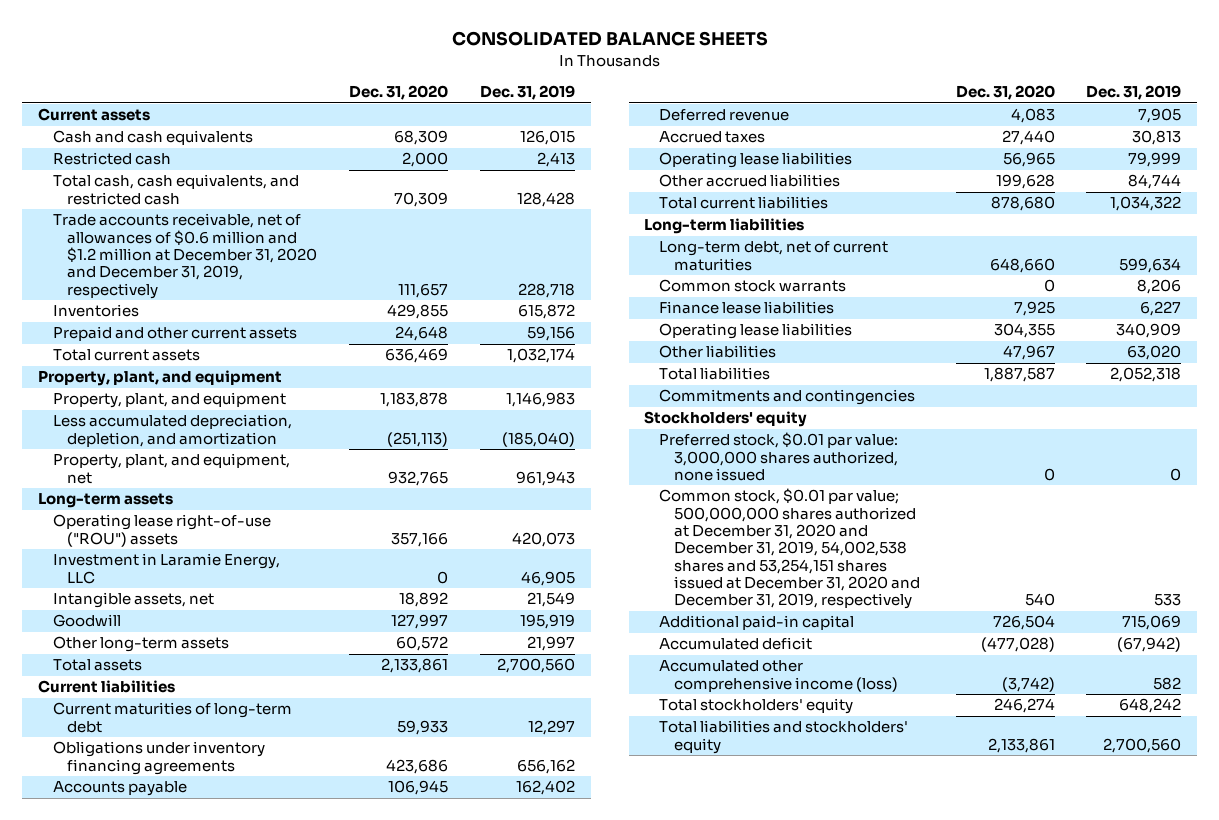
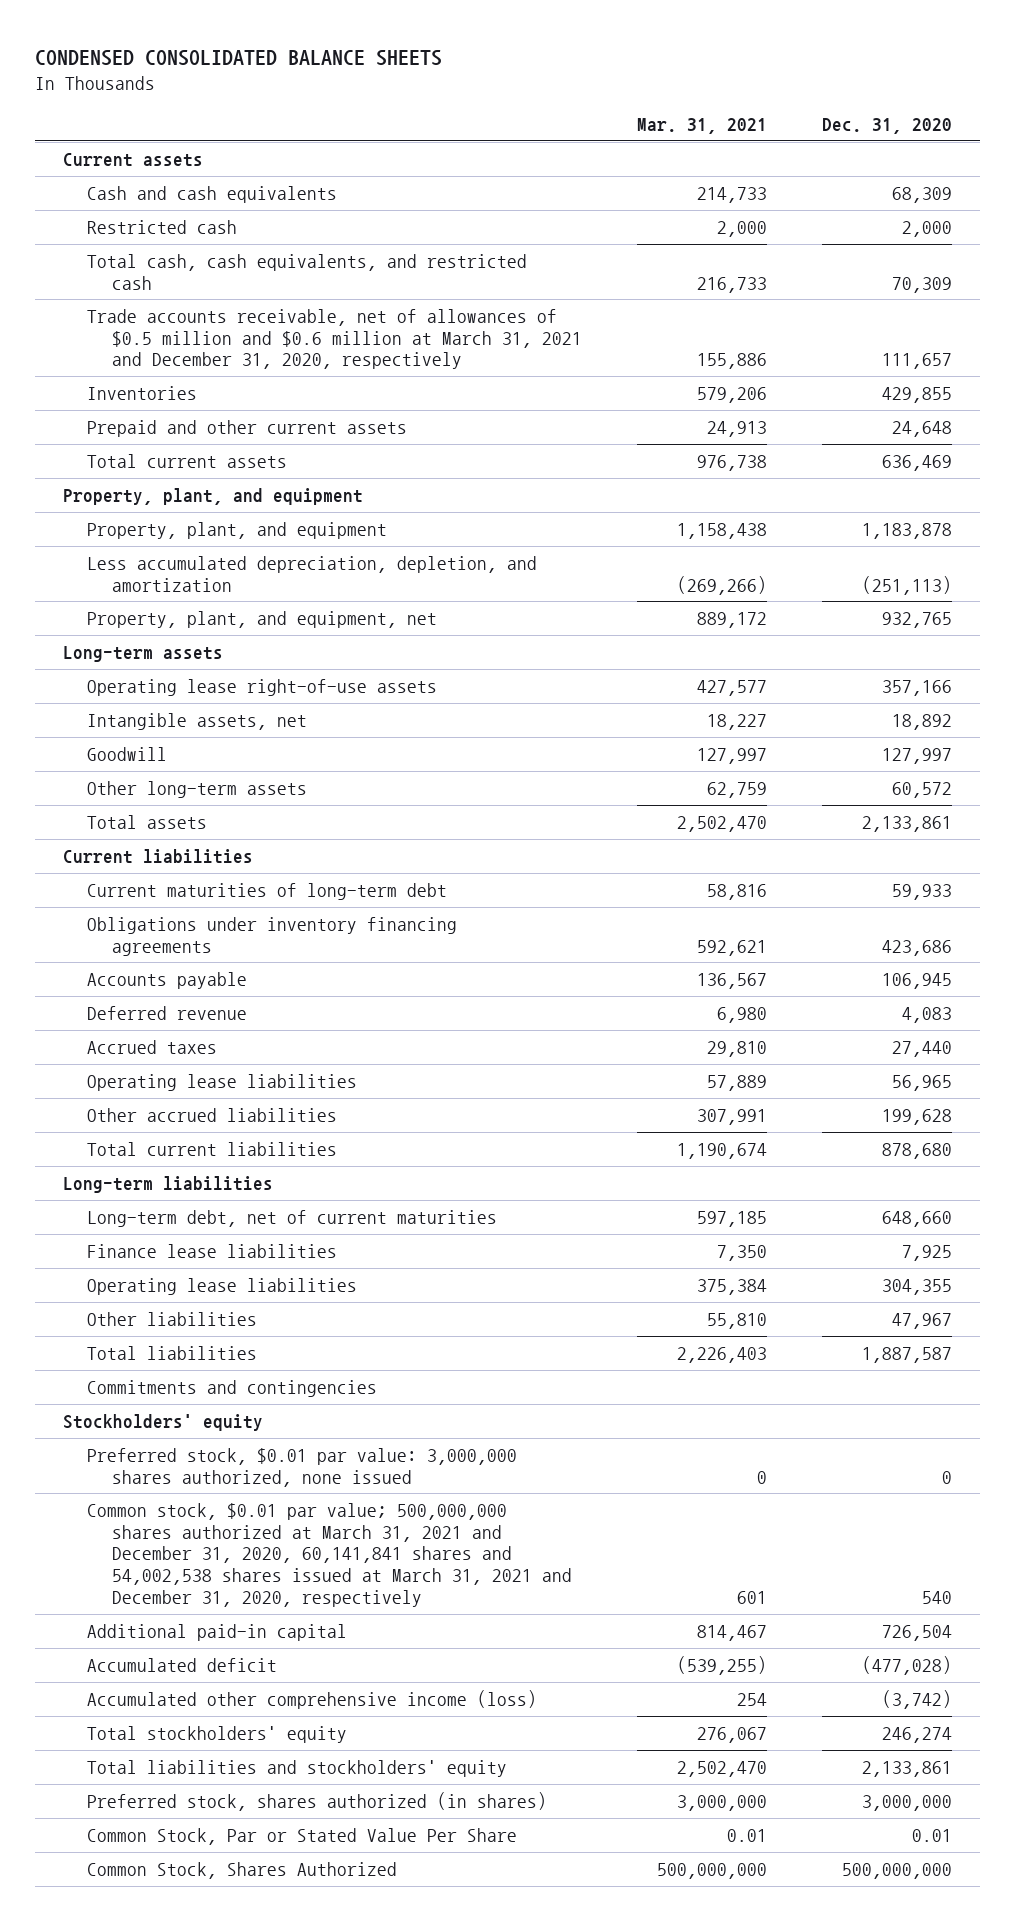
- CONSOLIDATED BALANCE SHEETS
+ CONDENSED CONSOLIDATED BALANCE SHEETS
- | Dec. 31, 2020 | Dec. 31, 2019
+ | Mar. 31, 2021 | Dec. 31, 2020
- Trade accounts receivable, net of allowances of $0.6 million and $1.2 million at December 31, 2020 and December 31, 2019, respectively | 111,657 | 228,718
+ Trade accounts receivable, net of allowances of $0.5 million and $0.6 million at March 31, 2021 and December 31, 2020, respectively | 155,886 | 111,657
- Operating lease right-of-use ("ROU") assets | 357,166 | 420,073
- Investment in Laramie Energy, LLC | 0 | 46,905
+ Operating lease right-of-use assets | 427,577 | 357,166
- Common stock warrants | 0 | 8,206
- Common stock, $0.01 par value; 500,000,000 shares authorized at December 31, 2020 and December 31, 2019, 54,002,538 shares and 53,254,151 shares issued at December 31, 2020 and December 31, 2019, respectively | 540 | 533
+ Common stock, $0.01 par value; 500,000,000 shares authorized at March 31, 2021 and December 31, 2020, 60,141,841 shares and 54,002,538 shares issued at March 31, 2021 and December 31, 2020, respectively | 601 | 540
+ Preferred stock, shares authorized (in shares) | 3,000,000 | 3,000,000
+ Common Stock, Par or Stated Value Per Share | 0.01 | 0.01
+ Common Stock, Shares Authorized | 500,000,000 | 500,000,000

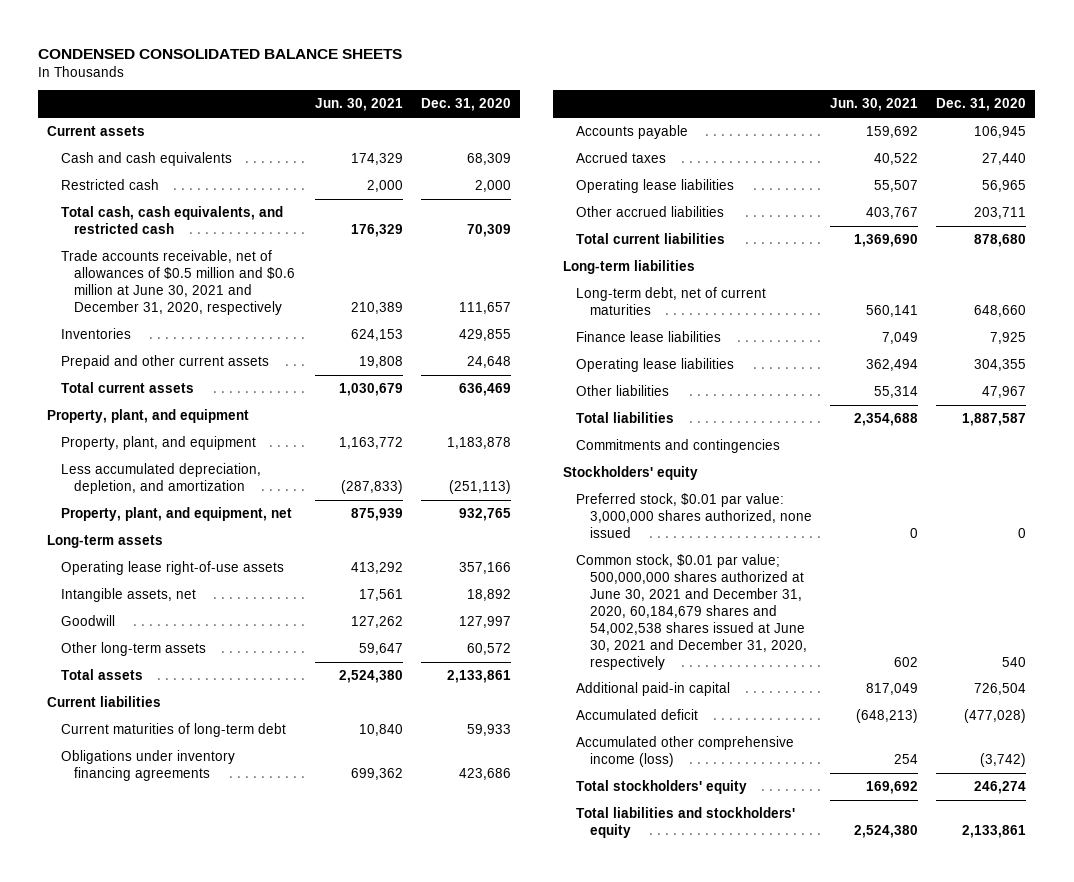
- | Mar. 31, 2021 | Dec. 31, 2020
+ | Jun. 30, 2021 | Dec. 31, 2020
- Trade accounts receivable, net of allowances of $0.5 million and $0.6 million at March 31, 2021 and December 31, 2020, respectively | 155,886 | 111,657
+ Trade accounts receivable, net of allowances of $0.5 million and $0.6 million at June 30, 2021 and December 31, 2020, respectively | 210,389 | 111,657
- Deferred revenue | 6,980 | 4,083
- Other accrued liabilities | 307,991 | 199,628
+ Other accrued liabilities | 403,767 | 203,711
- Common stock, $0.01 par value; 500,000,000 shares authorized at March 31, 2021 and December 31, 2020, 60,141,841 shares and 54,002,538 shares issued at March 31, 2021 and December 31, 2020, respectively | 601 | 540
+ Common stock, $0.01 par value; 500,000,000 shares authorized at June 30, 2021 and December 31, 2020, 60,184,679 shares and 54,002,538 shares issued at June 30, 2021 and December 31, 2020, respectively | 602 | 540
- Preferred stock, shares authorized (in shares) | 3,000,000 | 3,000,000
- Common Stock, Par or Stated Value Per Share | 0.01 | 0.01
- Common Stock, Shares Authorized | 500,000,000 | 500,000,000

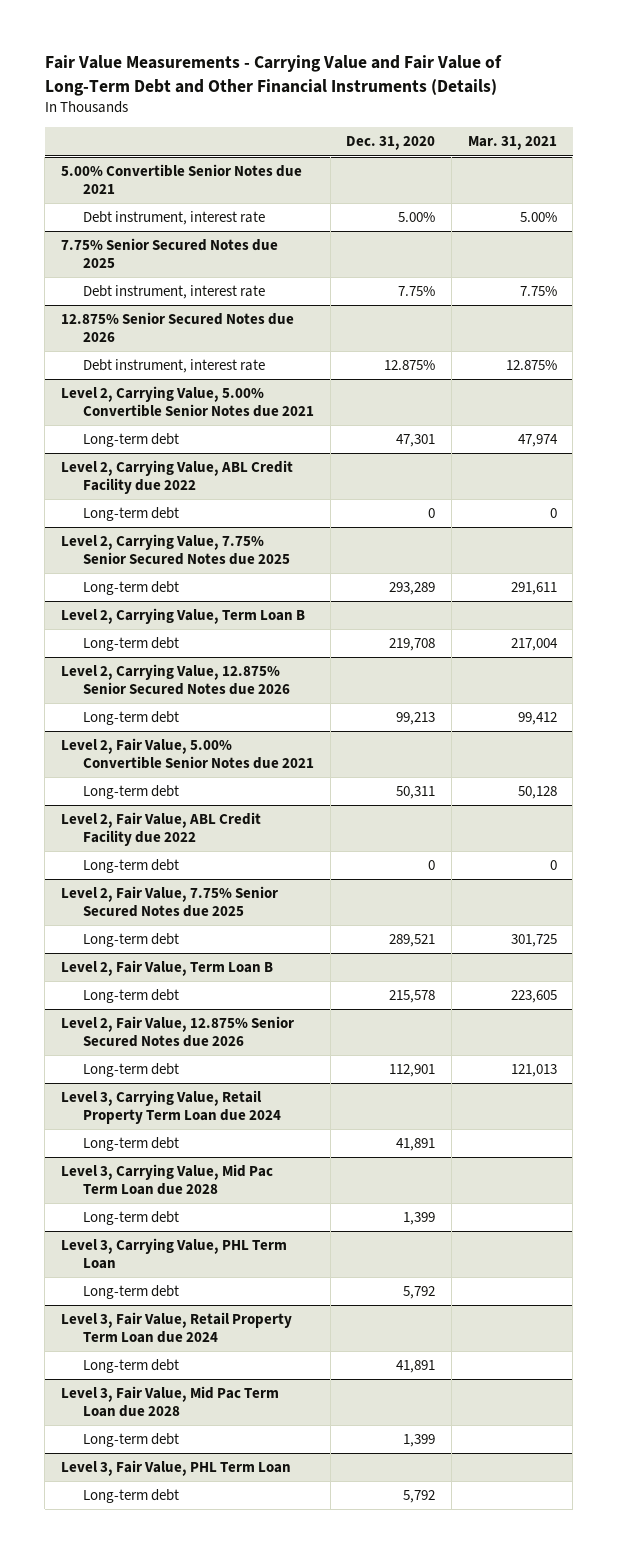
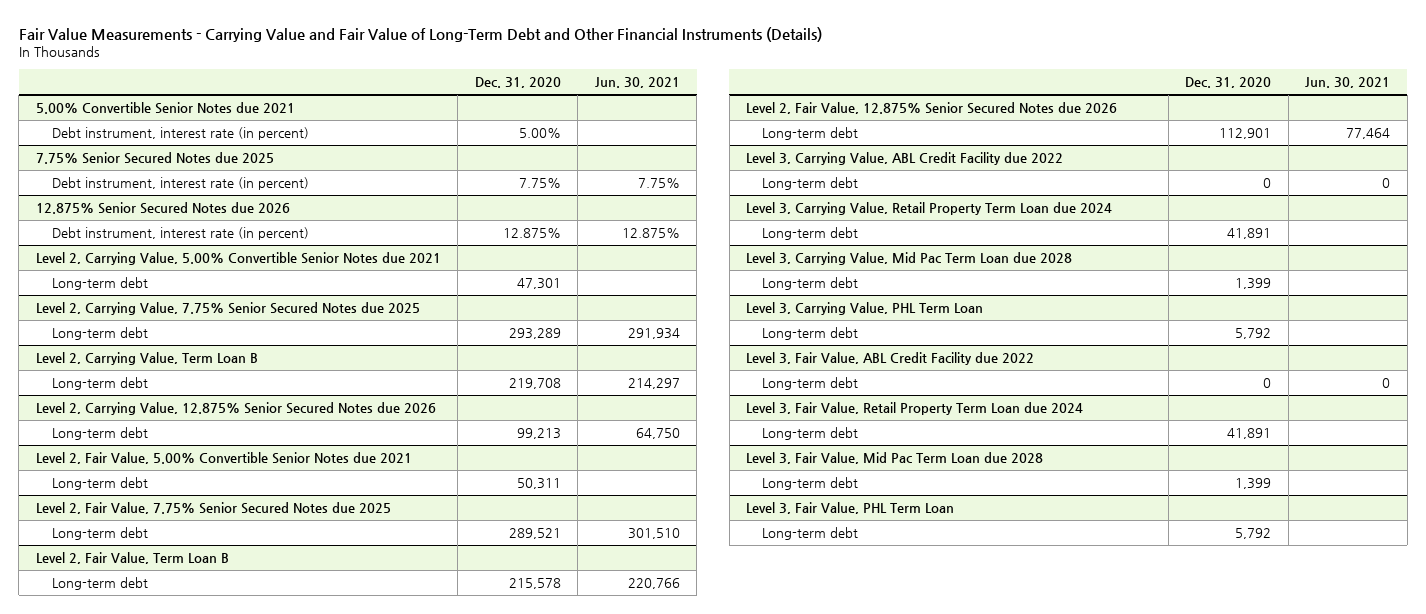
- | Dec. 31, 2020 | Mar. 31, 2021
+ | Dec. 31, 2020 | Jun. 30, 2021
@ 5.00% Convertible Senior Notes due 2021
- Debt instrument, interest rate | 5.00% | 5.00%
+ Debt instrument, interest rate (in percent) | 5.00% |
@ 7.75% Senior Secured Notes due 2025
- Debt instrument, interest rate | 7.75% | 7.75%
+ Debt instrument, interest rate (in percent) | 7.75% | 7.75%
@ 12.875% Senior Secured Notes due 2026
- Debt instrument, interest rate | 12.875% | 12.875%
+ Debt instrument, interest rate (in percent) | 12.875% | 12.875%
- Level 2, Carrying Value, ABL Credit Facility due 2022
- Long-term debt | 0 | 0
- Level 2, Fair Value, ABL Credit Facility due 2022
- Long-term debt | 0 | 0
+ Level 3, Carrying Value, ABL Credit Facility due 2022
+ Long-term debt | 0 | 0
+ Level 3, Fair Value, ABL Credit Facility due 2022
+ Long-term debt | 0 | 0

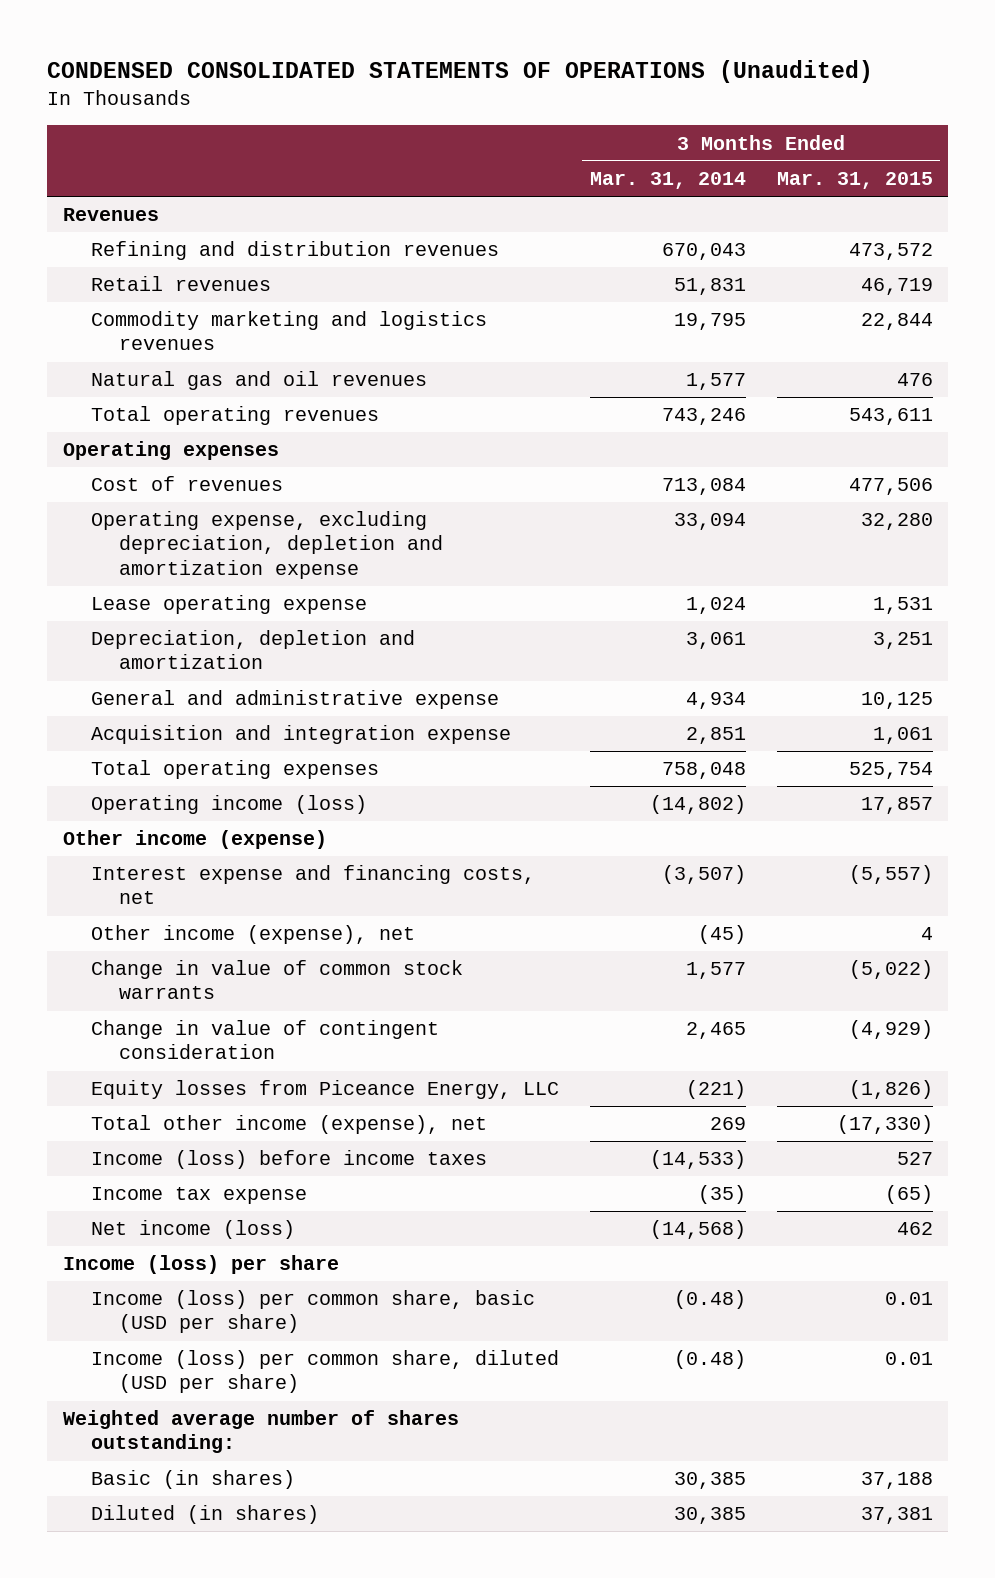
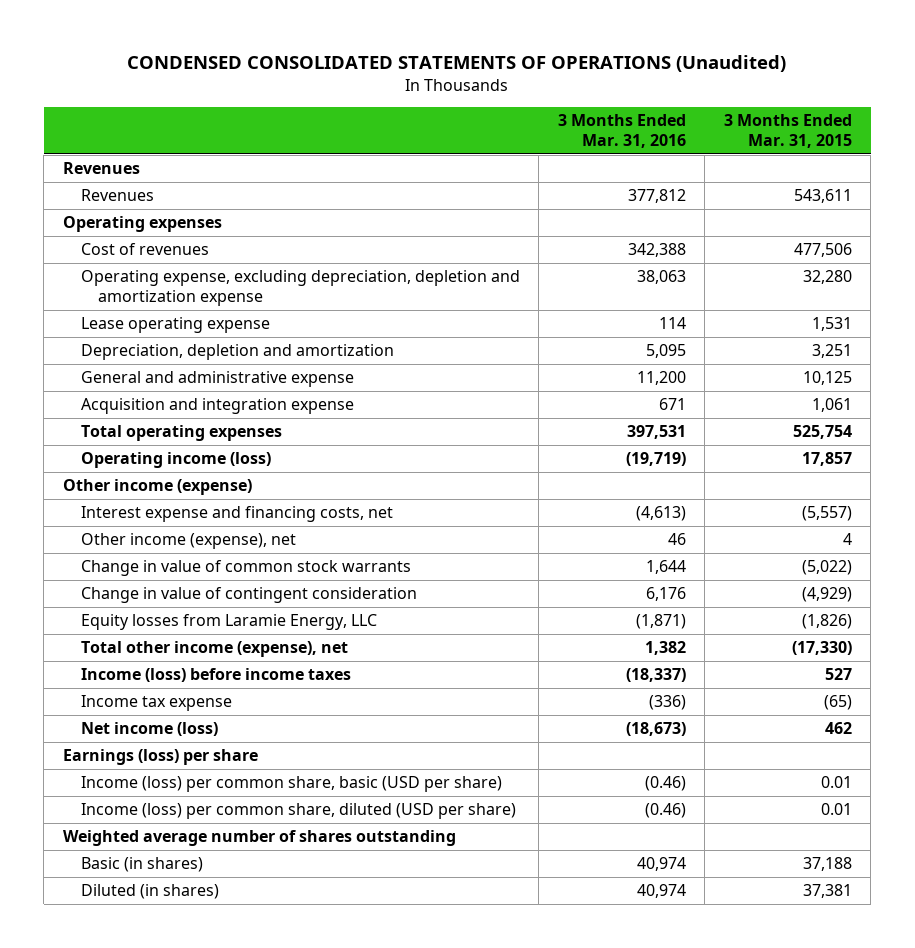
- | 3 Months Ended Mar. 31, 2014 | 3 Months Ended Mar. 31, 2015
+ | 3 Months Ended Mar. 31, 2016 | 3 Months Ended Mar. 31, 2015
- Refining and distribution revenues | 670,043 | 473,572
- Retail revenues | 51,831 | 46,719
- Commodity marketing and logistics revenues | 19,795 | 22,844
- Natural gas and oil revenues | 1,577 | 476
- Total operating revenues | 743,246 | 543,611
+ Revenues | 377,812 | 543,611
- Equity losses from Piceance Energy, LLC | (221) | (1,826)
+ Equity losses from Laramie Energy, LLC | (1,871) | (1,826)
- Income (loss) per share
+ Earnings (loss) per share
- Weighted average number of shares outstanding:
+ Weighted average number of shares outstanding

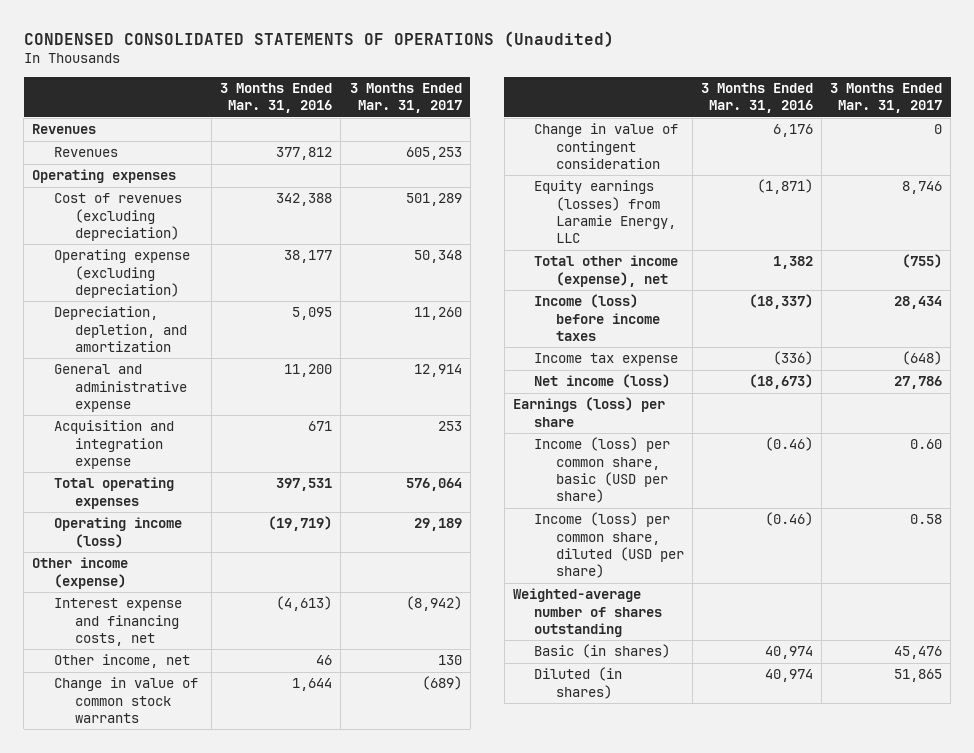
- | 3 Months Ended Mar. 31, 2016 | 3 Months Ended Mar. 31, 2015
+ | 3 Months Ended Mar. 31, 2016 | 3 Months Ended Mar. 31, 2017
- Cost of revenues | 342,388 | 477,506
- Operating expense, excluding depreciation, depletion and amortization expense | 38,063 | 32,280
- Lease operating expense | 114 | 1,531
- Depreciation, depletion and amortization | 5,095 | 3,251
+ Cost of revenues (excluding depreciation) | 342,388 | 501,289
+ Operating expense (excluding depreciation) | 38,177 | 50,348
+ Depreciation, depletion, and amortization | 5,095 | 11,260
- Other income (expense), net | 46 | 4
+ Other income, net | 46 | 130
- Equity losses from Laramie Energy, LLC | (1,871) | (1,826)
+ Equity earnings (losses) from Laramie Energy, LLC | (1,871) | 8,746
- Weighted average number of shares outstanding
+ Weighted-average number of shares outstanding

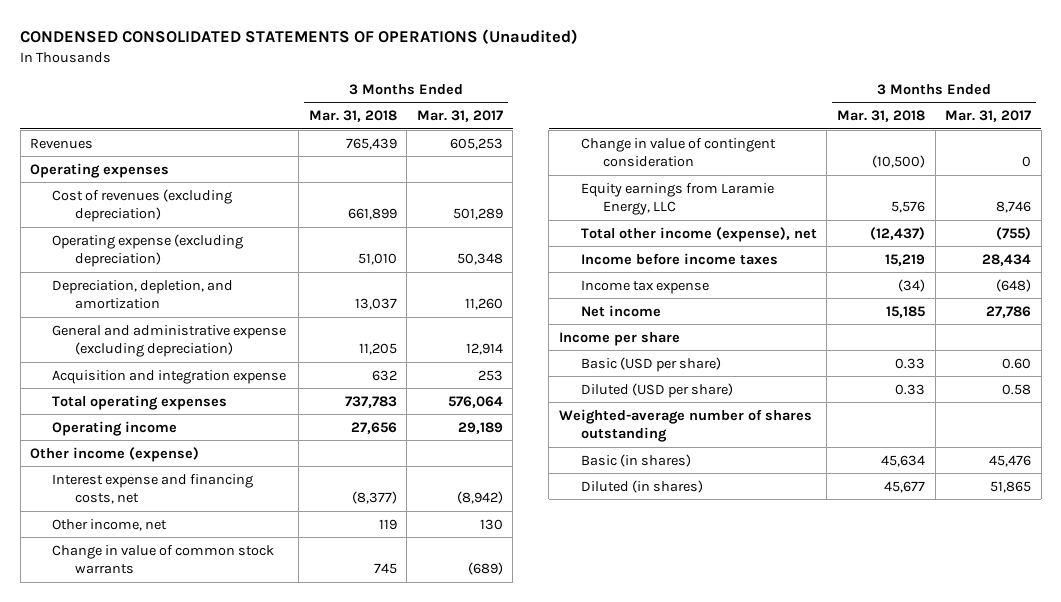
- | 3 Months Ended Mar. 31, 2016 | 3 Months Ended Mar. 31, 2017
+ | 3 Months Ended Mar. 31, 2018 | 3 Months Ended Mar. 31, 2017
- Revenues
- General and administrative expense | 11,200 | 12,914
+ General and administrative expense (excluding depreciation) | 11,205 | 12,914
- Operating income (loss) | (19,719) | 29,189
+ Operating income | 27,656 | 29,189
- Equity earnings (losses) from Laramie Energy, LLC | (1,871) | 8,746
+ Equity earnings from Laramie Energy, LLC | 5,576 | 8,746
- Income (loss) before income taxes | (18,337) | 28,434
+ Income before income taxes | 15,219 | 28,434
- Net income (loss) | (18,673) | 27,786
- Earnings (loss) per share
- Income (loss) per common share, basic (USD per share) | (0.46) | 0.60
- Income (loss) per common share, diluted (USD per share) | (0.46) | 0.58
+ Net income | 15,185 | 27,786
+ Income per share
+ Basic (USD per share) | 0.33 | 0.60
+ Diluted (USD per share) | 0.33 | 0.58

